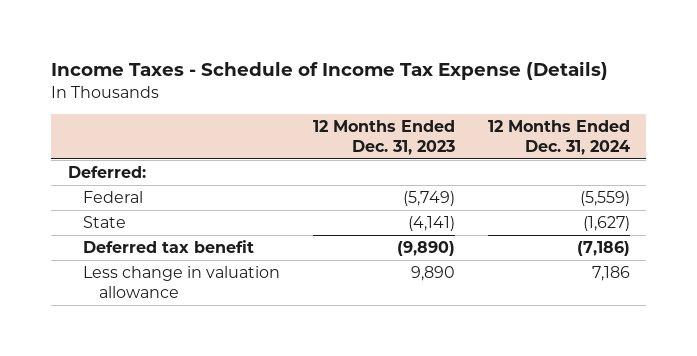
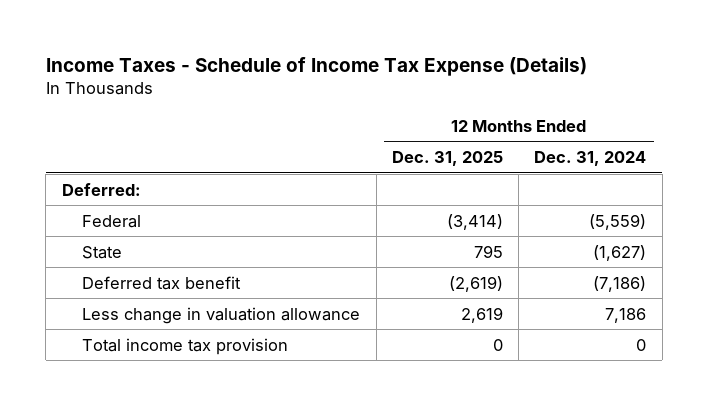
- | 12 Months Ended Dec. 31, 2023 | 12 Months Ended Dec. 31, 2024
+ | 12 Months Ended Dec. 31, 2025 | 12 Months Ended Dec. 31, 2024
+ Total income tax provision | 0 | 0

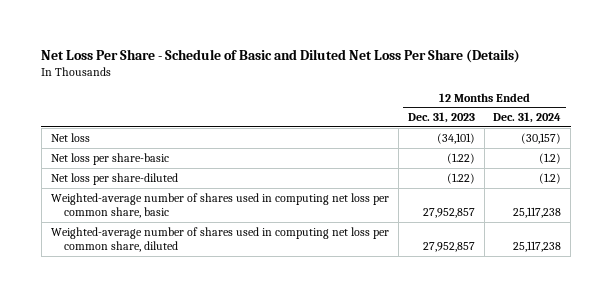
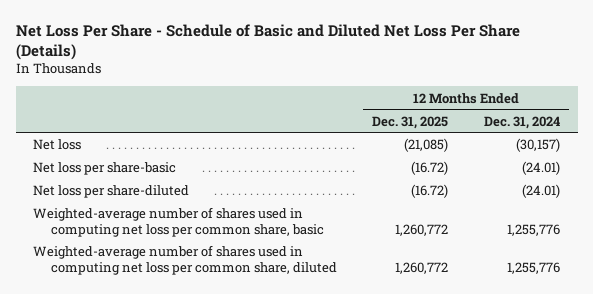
- | 12 Months Ended Dec. 31, 2023 | 12 Months Ended Dec. 31, 2024
+ | 12 Months Ended Dec. 31, 2025 | 12 Months Ended Dec. 31, 2024
- Net loss per share-basic | (1.22) | (1.2)
- Net loss per share-diluted | (1.22) | (1.2)
- Weighted-average number of shares used in computing net loss per common share, basic | 27,952,857 | 25,117,238
- Weighted-average number of shares used in computing net loss per common share, diluted | 27,952,857 | 25,117,238
+ Net loss per share-basic | (16.72) | (24.01)
+ Net loss per share-diluted | (16.72) | (24.01)
+ Weighted-average number of shares used in computing net loss per common share, basic | 1,260,772 | 1,255,776
+ Weighted-average number of shares used in computing net loss per common share, diluted | 1,260,772 | 1,255,776

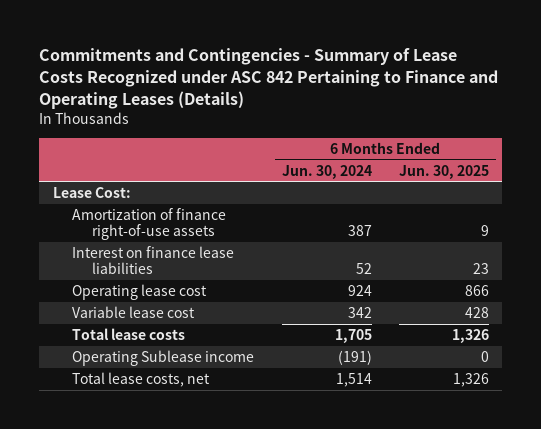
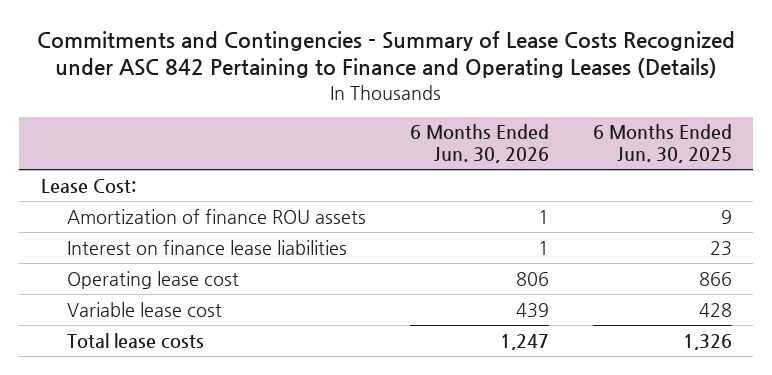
- | 6 Months Ended Jun. 30, 2024 | 6 Months Ended Jun. 30, 2025
+ | 6 Months Ended Jun. 30, 2026 | 6 Months Ended Jun. 30, 2025
- Amortization of finance right-of-use assets | 387 | 9
+ Amortization of finance ROU assets | 1 | 9
- Operating Sublease income | (191) | 0
- Total lease costs, net | 1,514 | 1,326

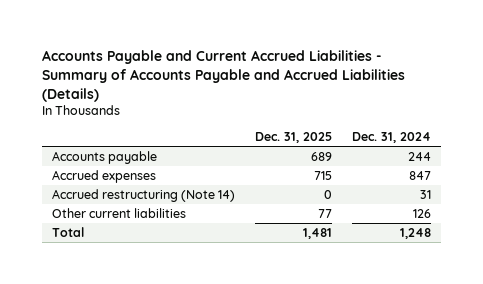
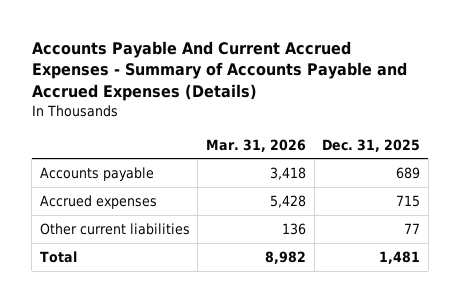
- Accounts Payable and Current Accrued Liabilities - Summary of Accounts Payable and Accrued Liabilities (Details)
+ Accounts Payable And Current Accrued Expenses - Summary of Accounts Payable and Accrued Expenses (Details)
- | Dec. 31, 2025 | Dec. 31, 2024
+ | Mar. 31, 2026 | Dec. 31, 2025
- Accrued restructuring (Note 14) | 0 | 31

